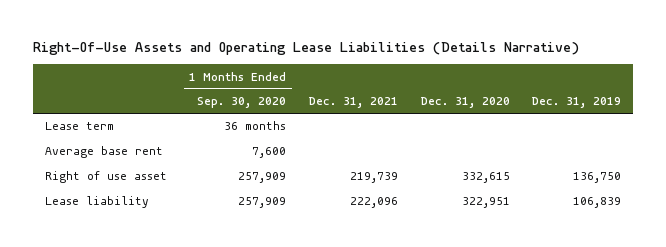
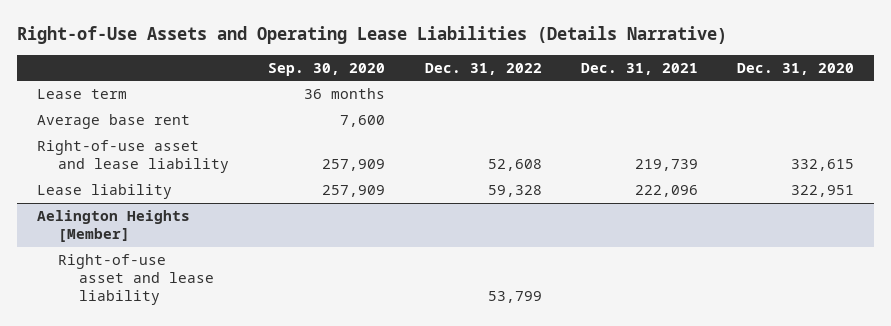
- Right-Of-Use Assets and Operating Lease Liabilities (Details Narrative)
+ Right-of-Use Assets and Operating Lease Liabilities (Details Narrative)
- | 1 Months Ended Sep. 30, 2020 | Dec. 31, 2021 | Dec. 31, 2020 | Dec. 31, 2019
+ | Sep. 30, 2020 | Dec. 31, 2022 | Dec. 31, 2021 | Dec. 31, 2020
- Right of use asset | 257,909 | 219,739 | 332,615 | 136,750
+ Right-of-use asset and lease liability | 257,909 | 52,608 | 219,739 | 332,615
+ Aelington Heights [Member]
+ Right-of-use asset and lease liability | | 53,799 | |

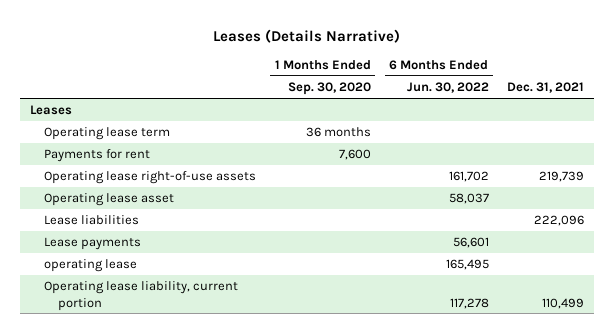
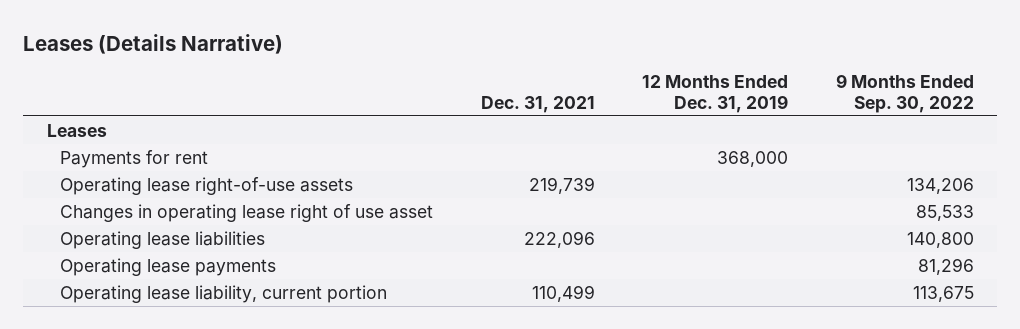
- | 1 Months Ended Sep. 30, 2020 | 6 Months Ended Jun. 30, 2022 | Dec. 31, 2021
+ | Dec. 31, 2021 | 12 Months Ended Dec. 31, 2019 | 9 Months Ended Sep. 30, 2022
- Operating lease term | 36 months | |
- Operating lease asset | | 58,037 |
- Lease liabilities | | | 222,096
- Lease payments | | 56,601 |
- operating lease | | 165,495 |
+ Changes in operating lease right of use asset | | | 85,533
+ Operating lease liabilities | 222,096 | | 140,800
+ Operating lease payments | | | 81,296

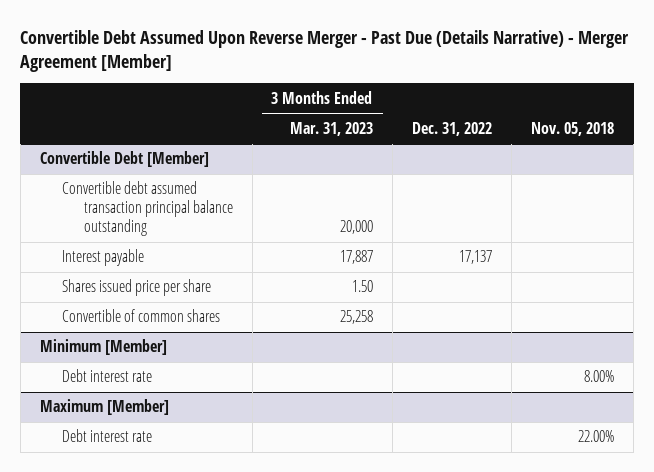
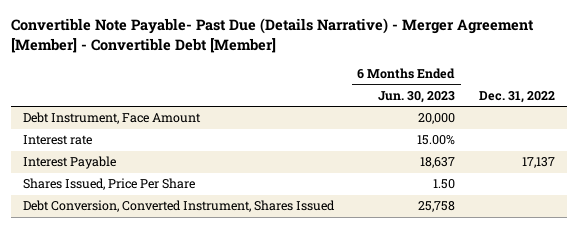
- Convertible Debt Assumed Upon Reverse Merger - Past Due (Details Narrative) - Merger Agreement [Member]
+ Convertible Note Payable- Past Due (Details Narrative) - Merger Agreement [Member] - Convertible Debt [Member]
- | 3 Months Ended Mar. 31, 2023 | Dec. 31, 2022 | Nov. 05, 2018
+ | 6 Months Ended Jun. 30, 2023 | Dec. 31, 2022
- Convertible Debt [Member]
- Convertible debt assumed transaction principal balance outstanding | 20,000 | |
- Interest payable | 17,887 | 17,137 |
- Shares issued price per share | 1.50 | |
- Convertible of common shares | 25,258 | |
- Minimum [Member]
- Debt interest rate | | | 8.00%
- Maximum [Member]
- Debt interest rate | | | 22.00%
+ Debt Instrument, Face Amount | 20,000 |
+ Interest rate | 15.00% |
+ Interest Payable | 18,637 | 17,137
+ Shares Issued, Price Per Share | 1.50 |
+ Debt Conversion, Converted Instrument, Shares Issued | 25,758 |

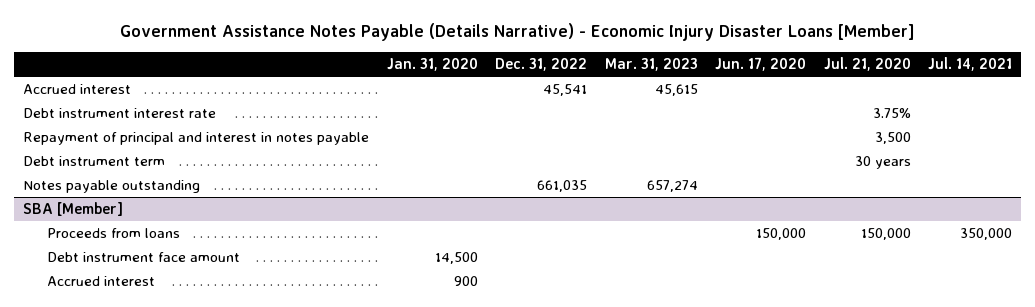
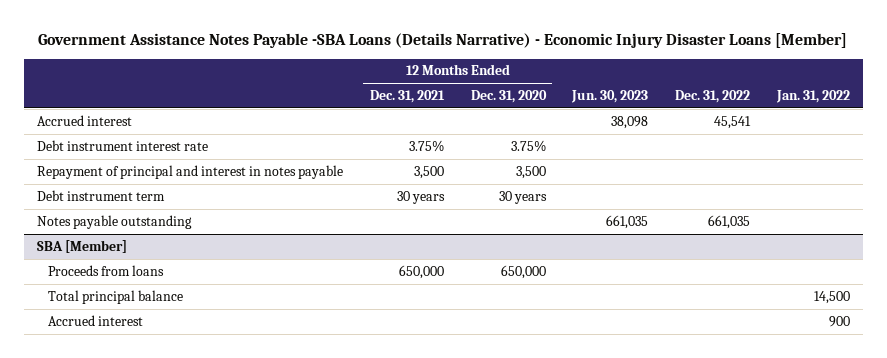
- Government Assistance Notes Payable (Details Narrative) - Economic Injury Disaster Loans [Member]
+ Government Assistance Notes Payable -SBA Loans (Details Narrative) - Economic Injury Disaster Loans [Member]
- | Jan. 31, 2020 | Dec. 31, 2022 | Mar. 31, 2023 | Jun. 17, 2020 | Jul. 21, 2020 | Jul. 14, 2021
+ | 12 Months Ended Dec. 31, 2021 | 12 Months Ended Dec. 31, 2020 | Jun. 30, 2023 | Dec. 31, 2022 | Jan. 31, 2022
@ SBA [Member]
- Debt instrument face amount | 14,500 | | | | |
+ Total principal balance | | | | | 14,500

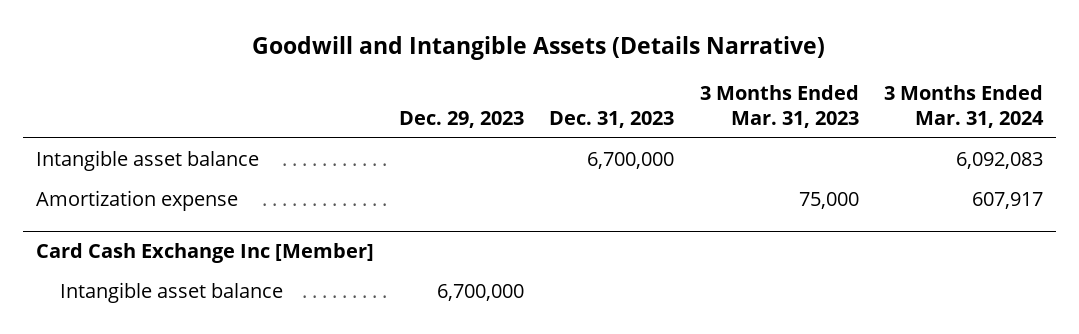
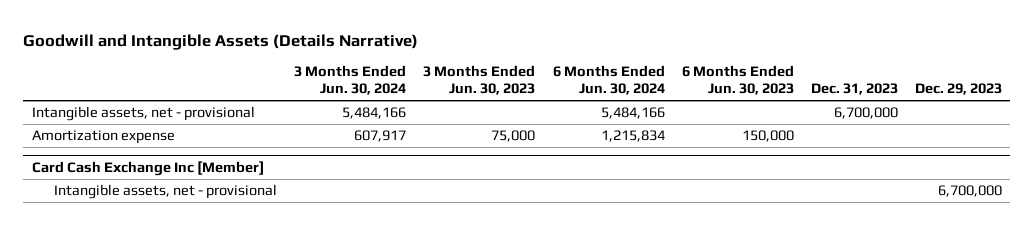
- | Dec. 29, 2023 | Dec. 31, 2023 | 3 Months Ended Mar. 31, 2023 | 3 Months Ended Mar. 31, 2024
+ | 3 Months Ended Jun. 30, 2024 | 3 Months Ended Jun. 30, 2023 | 6 Months Ended Jun. 30, 2024 | 6 Months Ended Jun. 30, 2023 | Dec. 31, 2023 | Dec. 29, 2023
- Intangible asset balance | | 6,700,000 | | 6,092,083
+ Intangible assets, net - provisional | 5,484,166 | | 5,484,166 | | 6,700,000 |
@ Card Cash Exchange Inc [Member]
- Intangible asset balance | 6,700,000 | | |
+ Intangible assets, net - provisional | | | | | | 6,700,000

